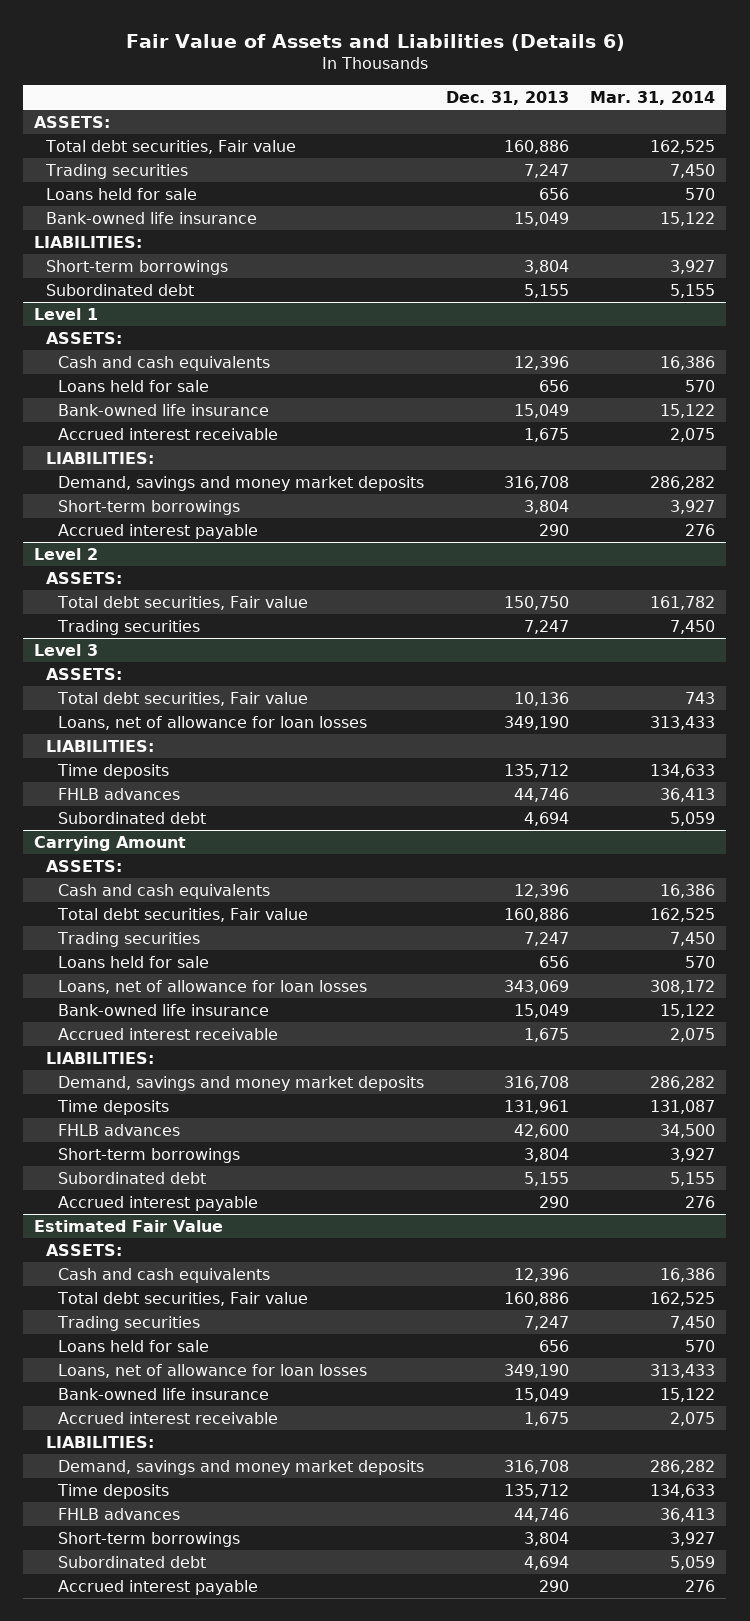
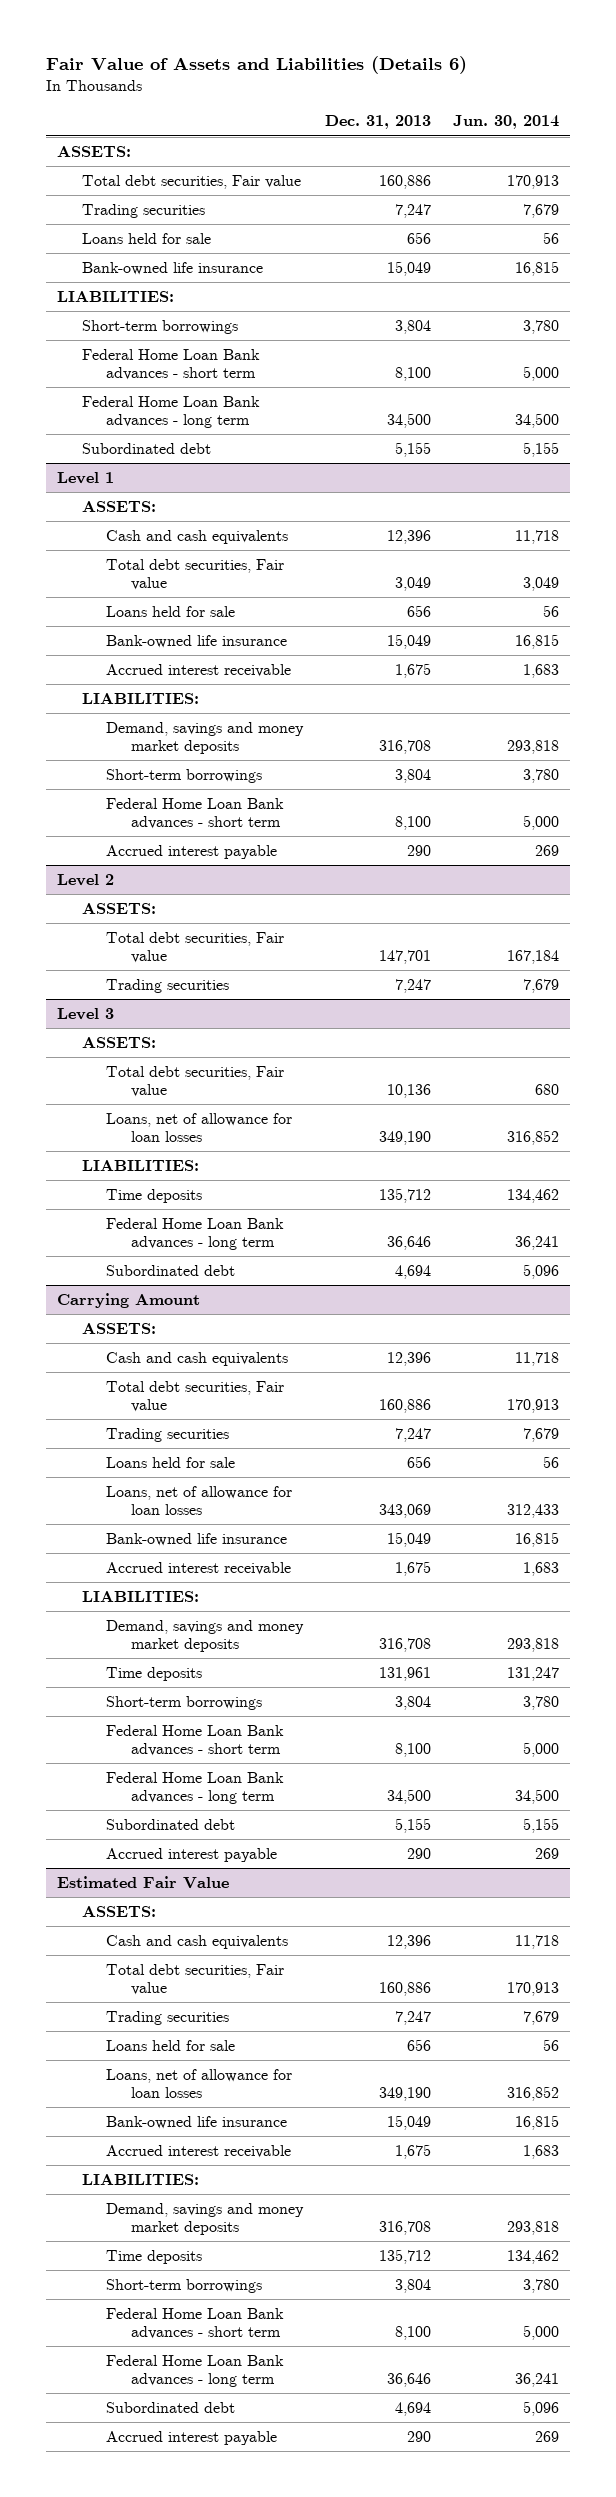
- | Dec. 31, 2013 | Mar. 31, 2014
+ | Dec. 31, 2013 | Jun. 30, 2014
+ Federal Home Loan Bank advances - short term | 8,100 | 5,000
+ Federal Home Loan Bank advances - long term | 34,500 | 34,500
@ Level 1
+ Total debt securities, Fair value | 3,049 | 3,049
+ Federal Home Loan Bank advances - short term | 8,100 | 5,000
@ Level 2
- Total debt securities, Fair value | 150,750 | 161,782
+ Total debt securities, Fair value | 147,701 | 167,184
@ Level 3
- FHLB advances | 44,746 | 36,413
+ Federal Home Loan Bank advances - long term | 36,646 | 36,241
@ Carrying Amount
- FHLB advances | 42,600 | 34,500
+ Federal Home Loan Bank advances - short term | 8,100 | 5,000
+ Federal Home Loan Bank advances - long term | 34,500 | 34,500
@ Estimated Fair Value
- FHLB advances | 44,746 | 36,413
+ Federal Home Loan Bank advances - short term | 8,100 | 5,000
+ Federal Home Loan Bank advances - long term | 36,646 | 36,241

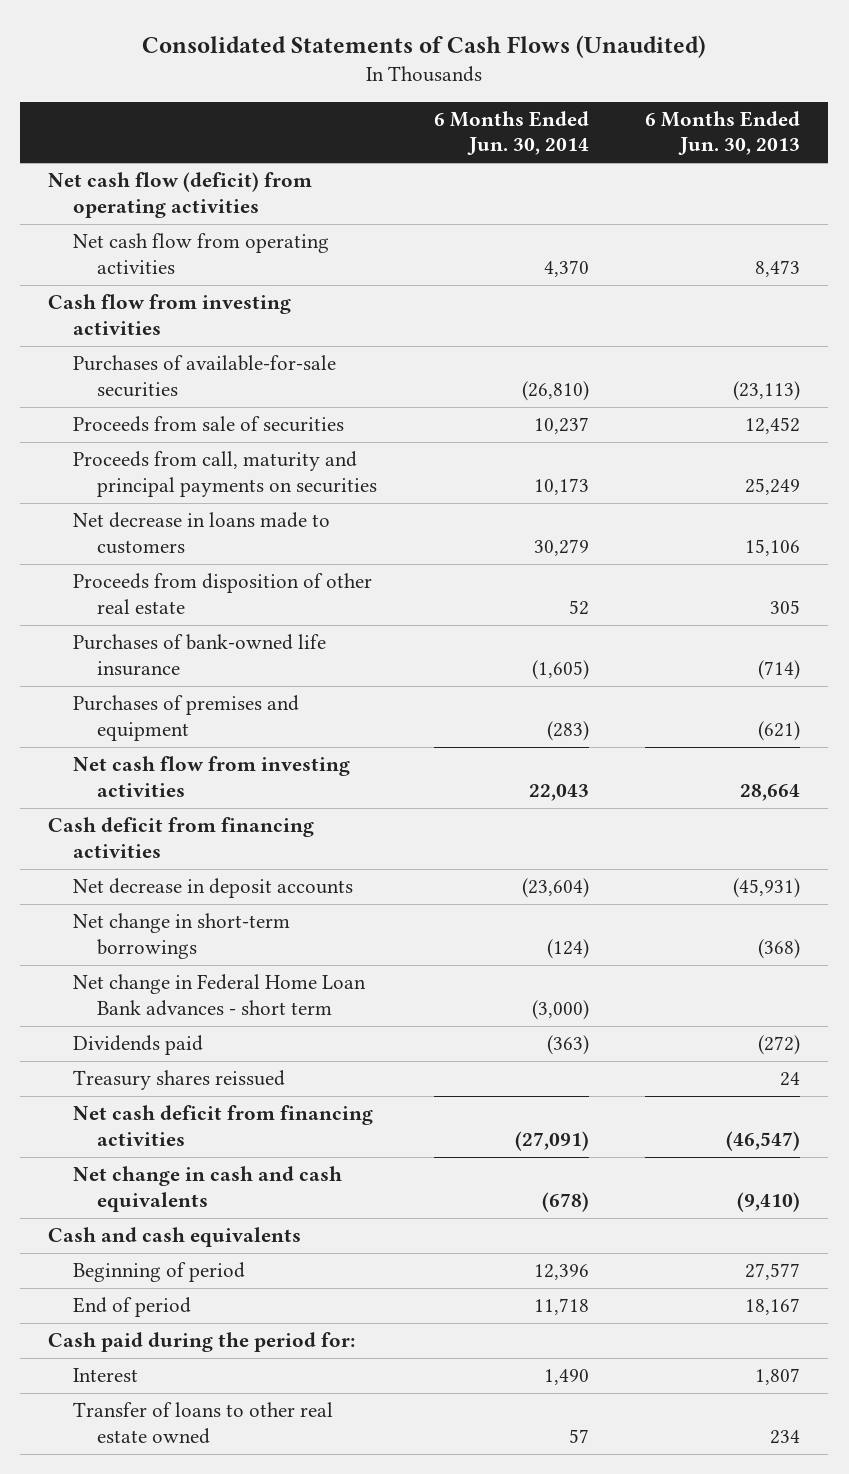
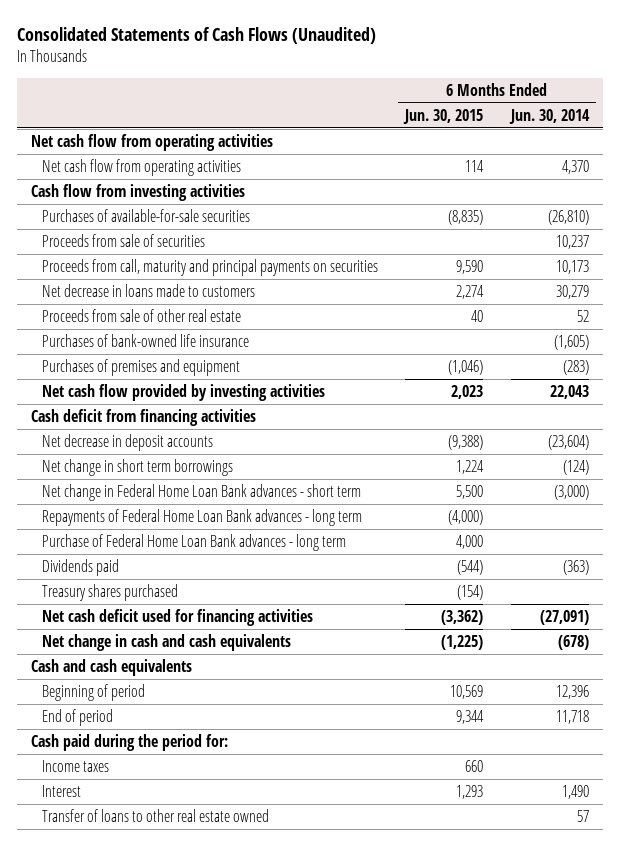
- | 6 Months Ended Jun. 30, 2014 | 6 Months Ended Jun. 30, 2013
+ | 6 Months Ended Jun. 30, 2015 | 6 Months Ended Jun. 30, 2014
- Net cash flow (deficit) from operating activities
+ Net cash flow from operating activities
- Proceeds from disposition of other real estate | 52 | 305
+ Proceeds from sale of other real estate | 40 | 52
- Net cash flow from investing activities | 22,043 | 28,664
+ Net cash flow provided by investing activities | 2,023 | 22,043
- Net change in short-term borrowings | (124) | (368)
+ Net change in short term borrowings | 1,224 | (124)
+ Repayments of Federal Home Loan Bank advances - long term | (4,000) |
+ Purchase of Federal Home Loan Bank advances - long term | 4,000 |
- Treasury shares reissued | | 24
- Net cash deficit from financing activities | (27,091) | (46,547)
+ Treasury shares purchased | (154) |
+ Net cash deficit used for financing activities | (3,362) | (27,091)
+ Income taxes | 660 |

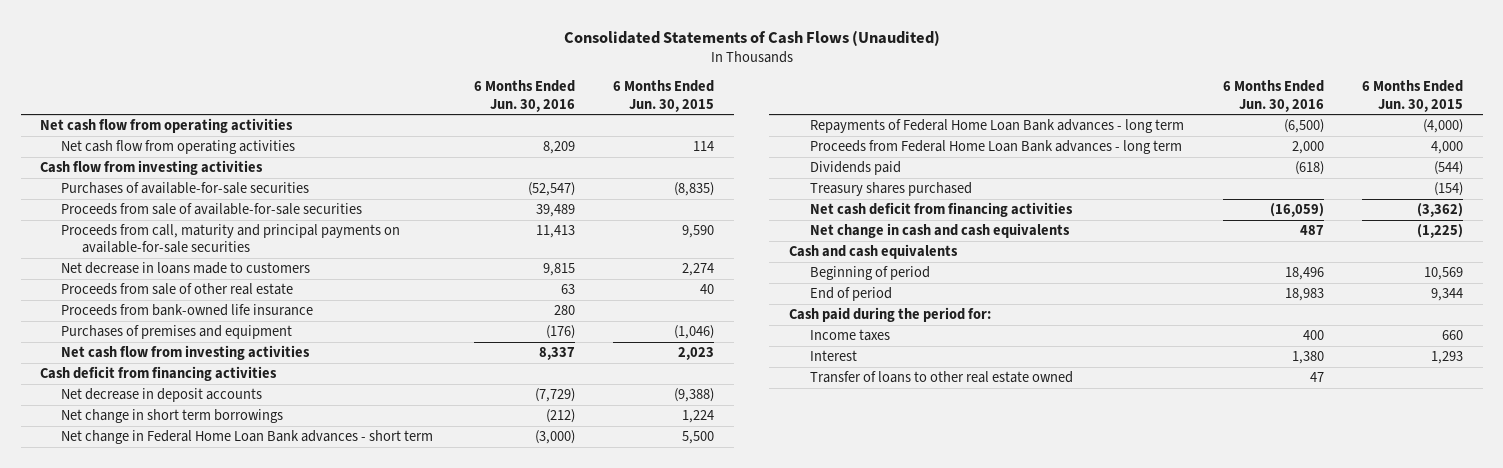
- | 6 Months Ended Jun. 30, 2015 | 6 Months Ended Jun. 30, 2014
+ | 6 Months Ended Jun. 30, 2016 | 6 Months Ended Jun. 30, 2015
- Proceeds from sale of securities | | 10,237
- Proceeds from call, maturity and principal payments on securities | 9,590 | 10,173
+ Proceeds from sale of available-for-sale securities | 39,489 |
+ Proceeds from call, maturity and principal payments on available-for-sale securities | 11,413 | 9,590
- Purchases of bank-owned life insurance | | (1,605)
+ Proceeds from bank-owned life insurance | 280 |
- Net cash flow provided by investing activities | 2,023 | 22,043
+ Net cash flow from investing activities | 8,337 | 2,023
- Purchase of Federal Home Loan Bank advances - long term | 4,000 |
+ Proceeds from Federal Home Loan Bank advances - long term | 2,000 | 4,000
- Net cash deficit used for financing activities | (3,362) | (27,091)
+ Net cash deficit from financing activities | (16,059) | (3,362)

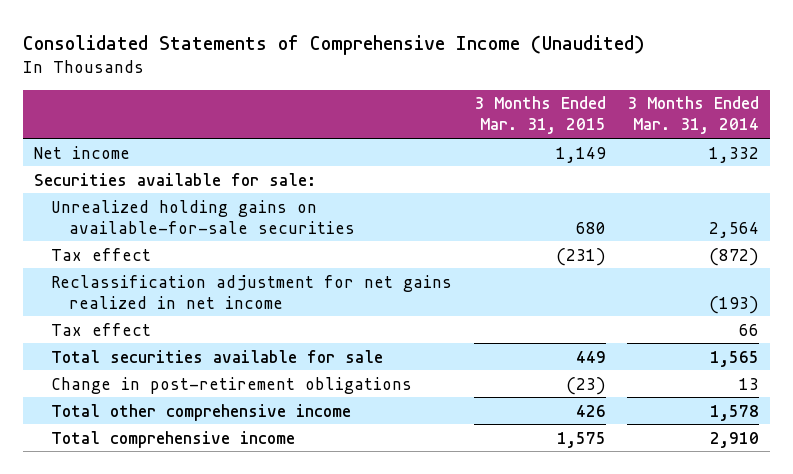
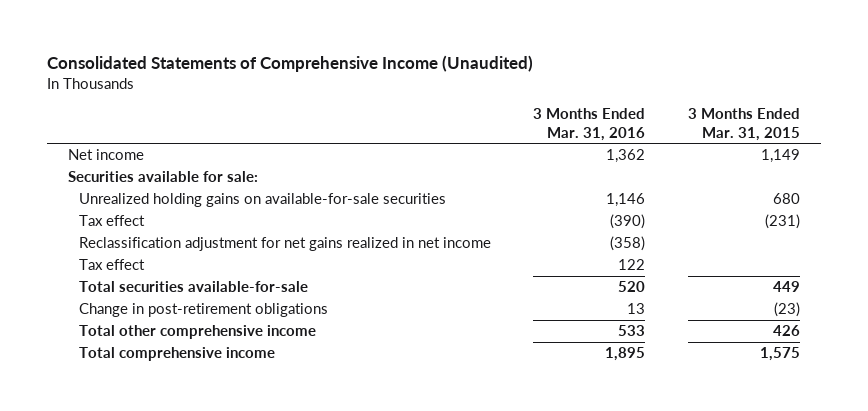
- | 3 Months Ended Mar. 31, 2015 | 3 Months Ended Mar. 31, 2014
+ | 3 Months Ended Mar. 31, 2016 | 3 Months Ended Mar. 31, 2015
- Total securities available for sale | 449 | 1,565
+ Total securities available-for-sale | 520 | 449

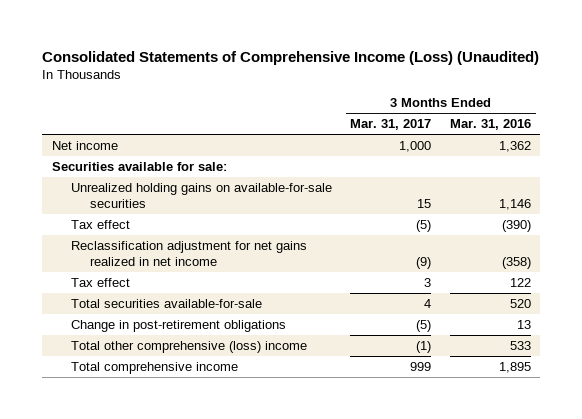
- Consolidated Statements of Comprehensive Income (Unaudited)
+ Consolidated Statements of Comprehensive Income (Loss) (Unaudited)
- | 3 Months Ended Mar. 31, 2016 | 3 Months Ended Mar. 31, 2015
+ | 3 Months Ended Mar. 31, 2017 | 3 Months Ended Mar. 31, 2016
- Total other comprehensive income | 533 | 426
+ Total other comprehensive (loss) income | (1) | 533

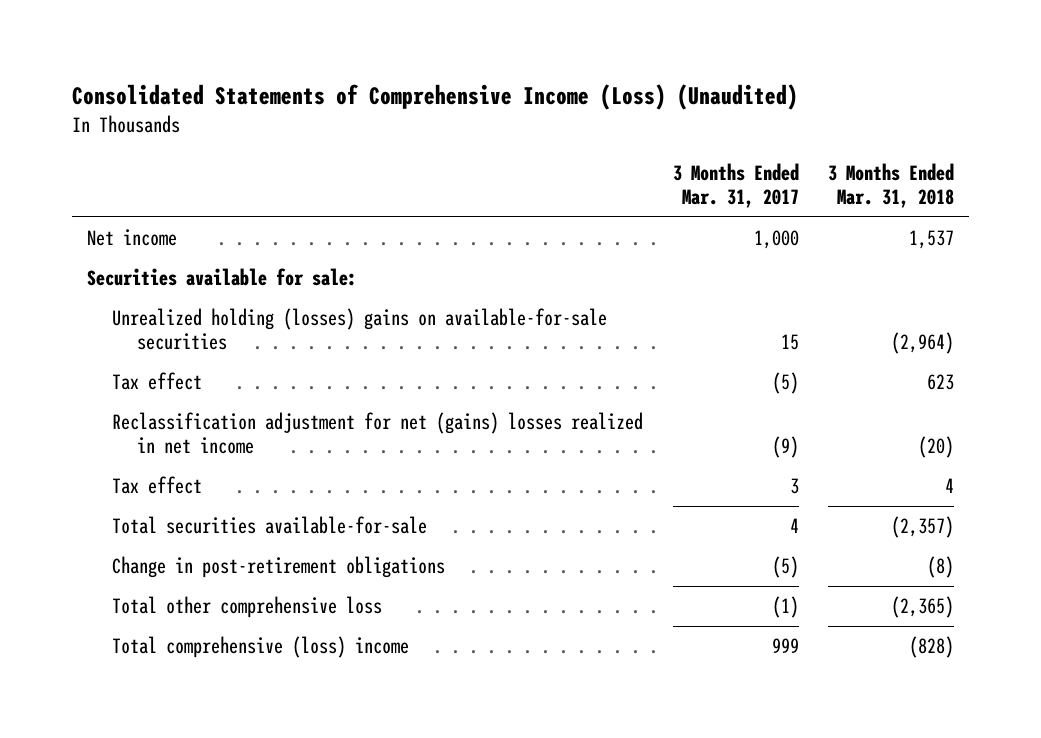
- | 3 Months Ended Mar. 31, 2017 | 3 Months Ended Mar. 31, 2016
+ | 3 Months Ended Mar. 31, 2017 | 3 Months Ended Mar. 31, 2018
- Unrealized holding gains on available-for-sale securities | 15 | 1,146
+ Unrealized holding (losses) gains on available-for-sale securities | 15 | (2,964)
- Reclassification adjustment for net gains realized in net income | (9) | (358)
+ Reclassification adjustment for net (gains) losses realized in net income | (9) | (20)
- Total other comprehensive (loss) income | (1) | 533
- Total comprehensive income | 999 | 1,895
+ Total other comprehensive loss | (1) | (2,365)
+ Total comprehensive (loss) income | 999 | (828)

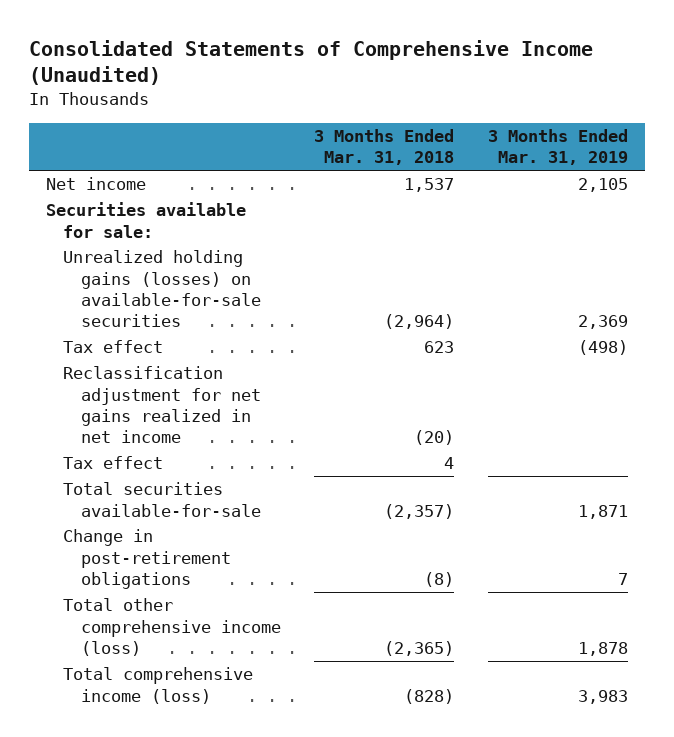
- Consolidated Statements of Comprehensive Income (Loss) (Unaudited)
+ Consolidated Statements of Comprehensive Income (Unaudited)
- | 3 Months Ended Mar. 31, 2017 | 3 Months Ended Mar. 31, 2018
+ | 3 Months Ended Mar. 31, 2018 | 3 Months Ended Mar. 31, 2019
- Unrealized holding (losses) gains on available-for-sale securities | 15 | (2,964)
+ Unrealized holding gains (losses) on available-for-sale securities | (2,964) | 2,369
- Reclassification adjustment for net (gains) losses realized in net income | (9) | (20)
+ Reclassification adjustment for net gains realized in net income | (20) |
- Total other comprehensive loss | (1) | (2,365)
- Total comprehensive (loss) income | 999 | (828)
+ Total other comprehensive income (loss) | (2,365) | 1,878
+ Total comprehensive income (loss) | (828) | 3,983

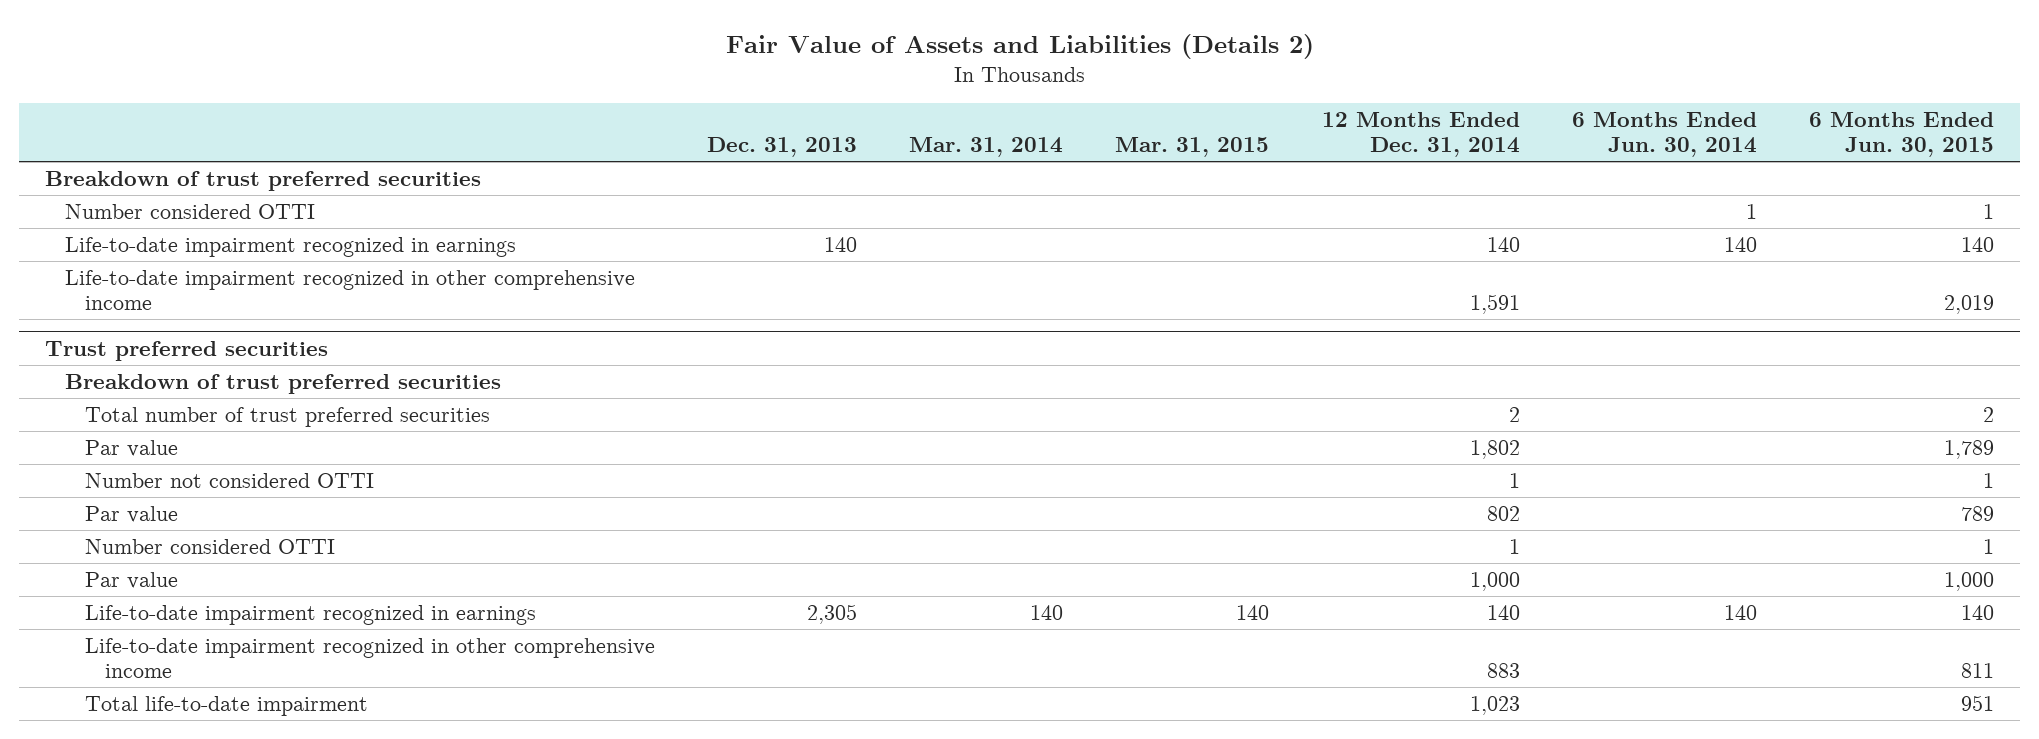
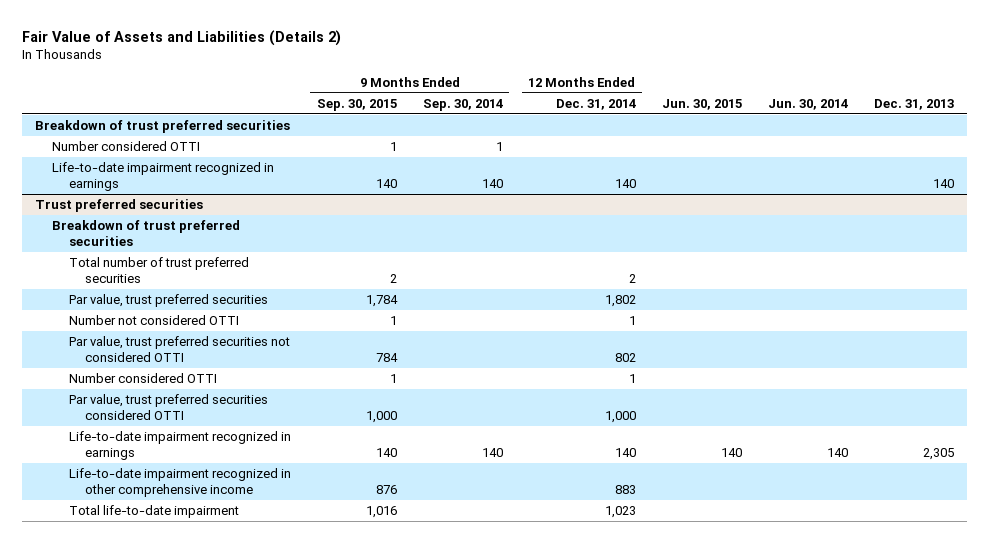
- | Dec. 31, 2013 | Mar. 31, 2014 | Mar. 31, 2015 | 12 Months Ended Dec. 31, 2014 | 6 Months Ended Jun. 30, 2014 | 6 Months Ended Jun. 30, 2015
+ | 9 Months Ended Sep. 30, 2015 | 9 Months Ended Sep. 30, 2014 | 12 Months Ended Dec. 31, 2014 | Jun. 30, 2015 | Jun. 30, 2014 | Dec. 31, 2013
- Life-to-date impairment recognized in other comprehensive income | | | | 1,591 | | 2,019
@ Trust preferred securities
- Par value | | | | 1,802 | | 1,789
+ Par value, trust preferred securities | 1,784 | | 1,802 | | |
- Par value | | | | 802 | | 789
+ Par value, trust preferred securities not considered OTTI | 784 | | 802 | | |
- Par value | | | | 1,000 | | 1,000
+ Par value, trust preferred securities considered OTTI | 1,000 | | 1,000 | | |

